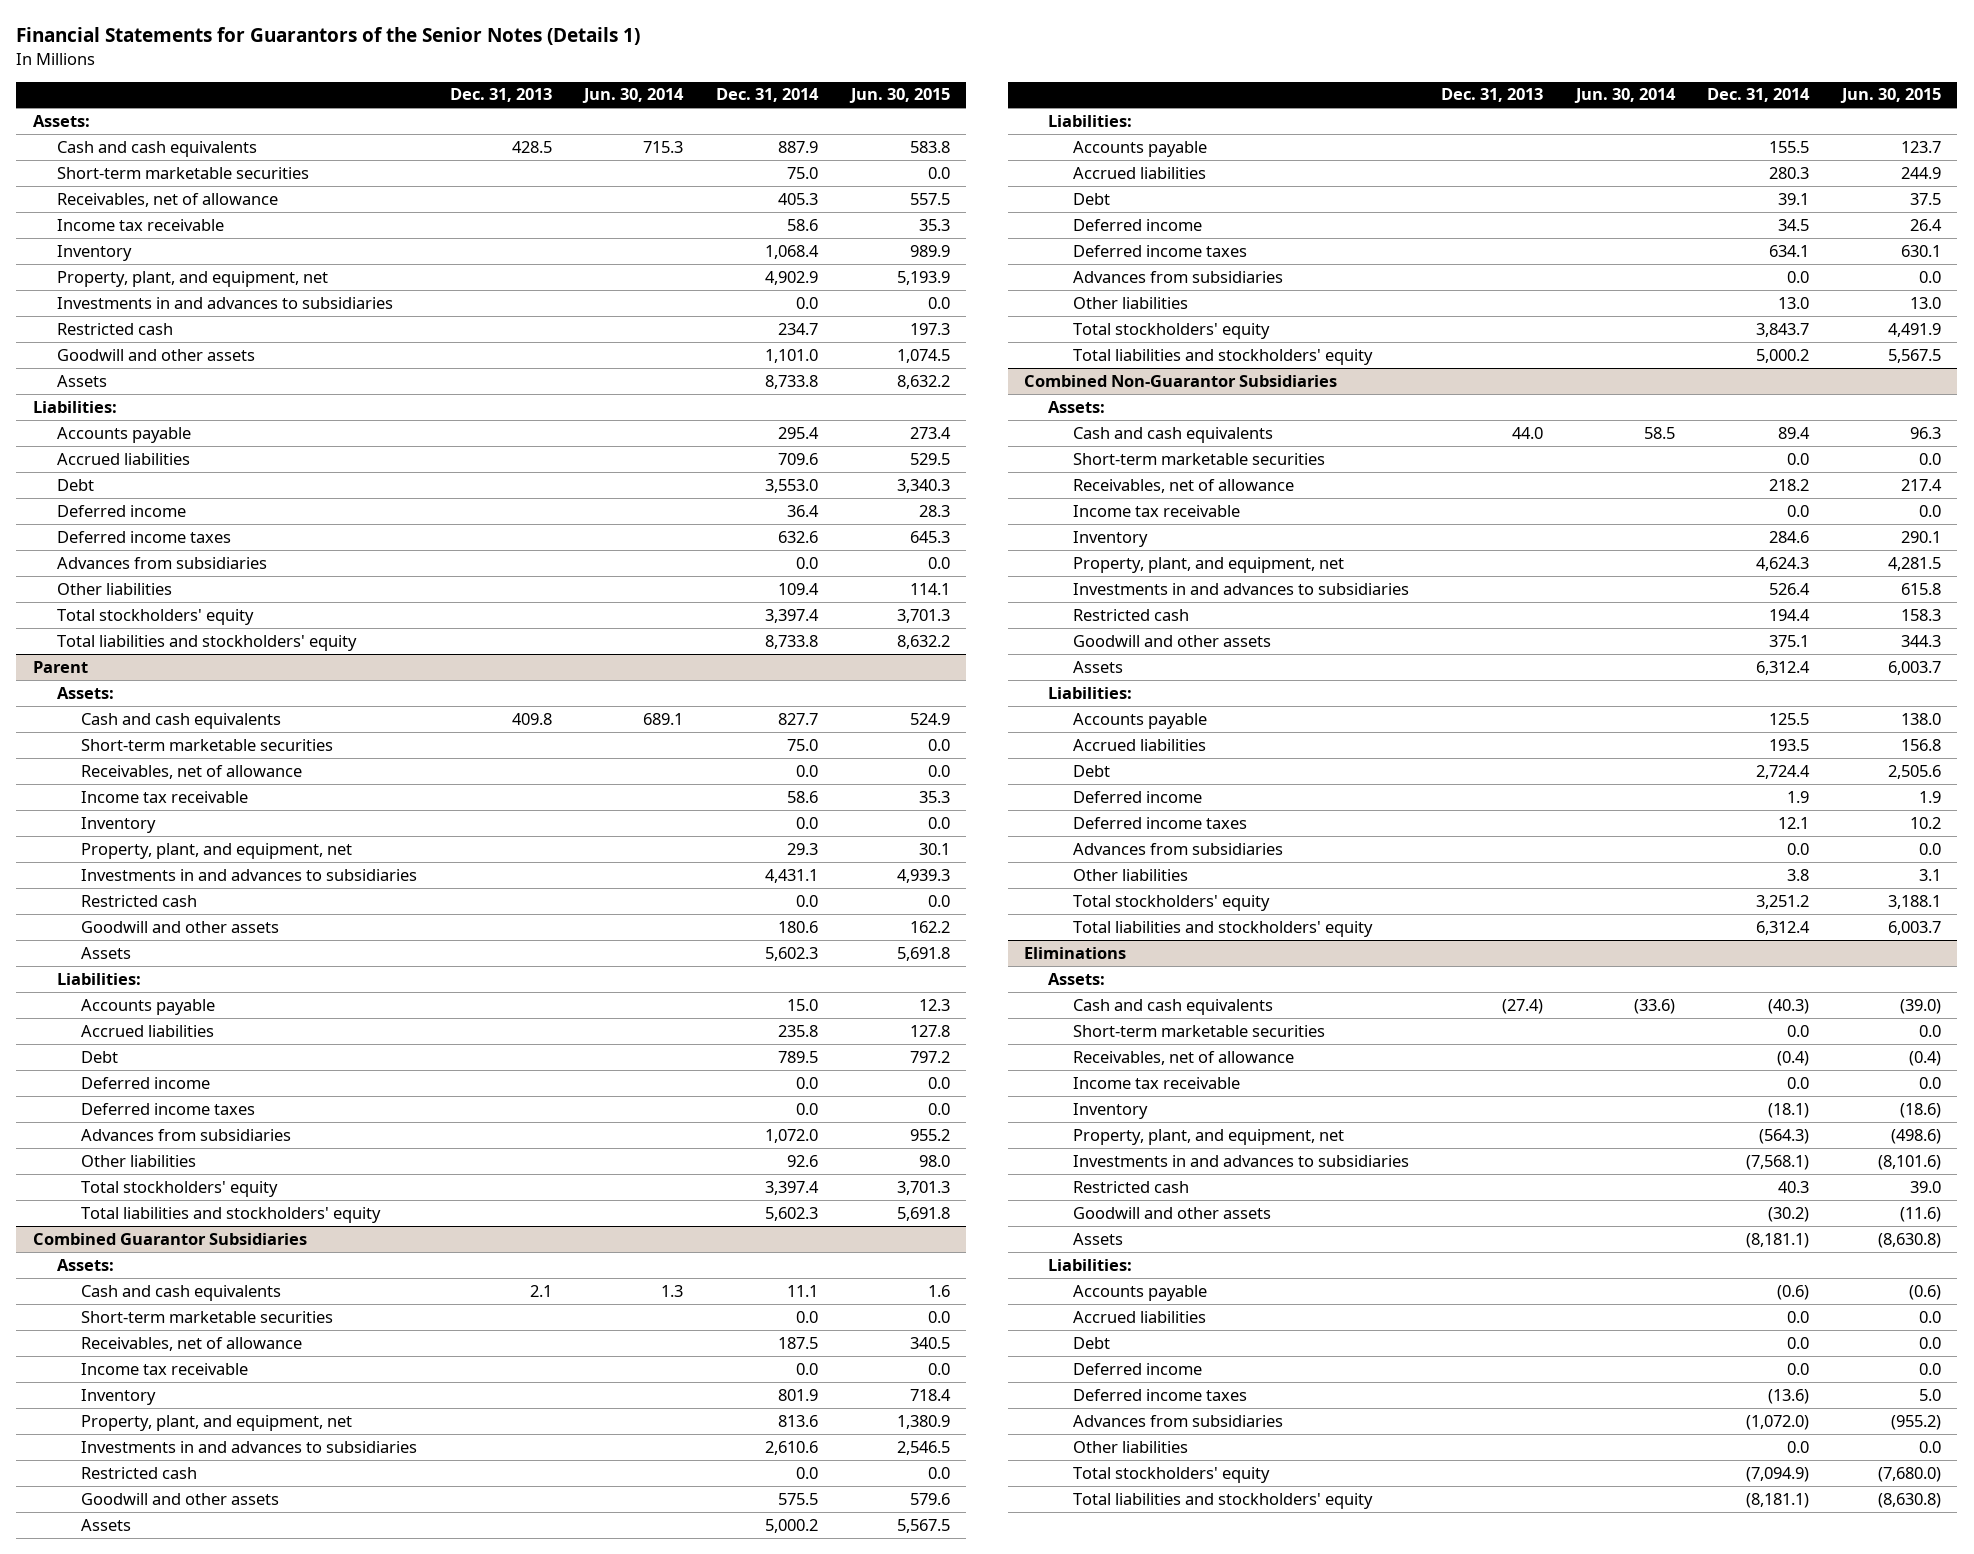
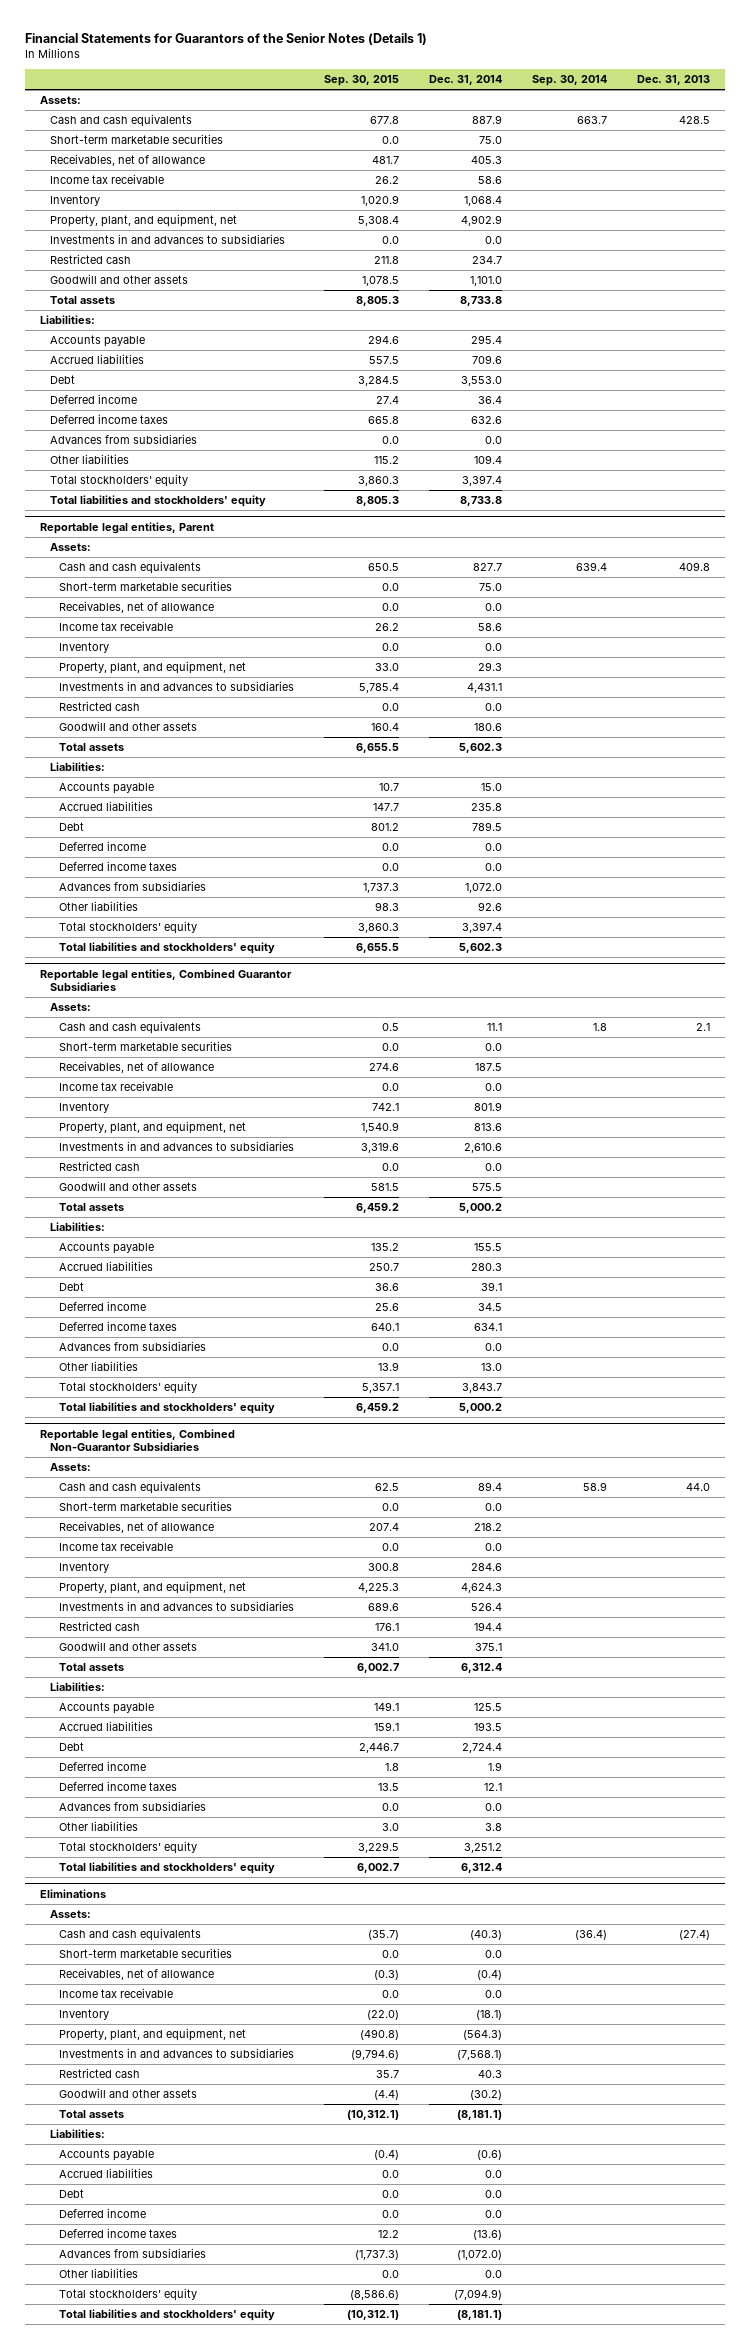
- | Dec. 31, 2013 | Jun. 30, 2014 | Dec. 31, 2014 | Jun. 30, 2015
+ | Sep. 30, 2015 | Dec. 31, 2014 | Sep. 30, 2014 | Dec. 31, 2013
- Assets | | | 8,733.8 | 8,632.2
+ Total assets | 8,805.3 | 8,733.8 | |
- Parent
+ Reportable legal entities, Parent
- Assets | | | 5,602.3 | 5,691.8
+ Total assets | 6,655.5 | 5,602.3 | |
- Combined Guarantor Subsidiaries
+ Reportable legal entities, Combined Guarantor Subsidiaries
- Assets | | | 5,000.2 | 5,567.5
+ Total assets | 6,459.2 | 5,000.2 | |
- Combined Non-Guarantor Subsidiaries
+ Reportable legal entities, Combined Non-Guarantor Subsidiaries
- Assets | | | 6,312.4 | 6,003.7
+ Total assets | 6,002.7 | 6,312.4 | |
@ Eliminations
- Assets | | | (8,181.1) | (8,630.8)
+ Total assets | (10,312.1) | (8,181.1) | |

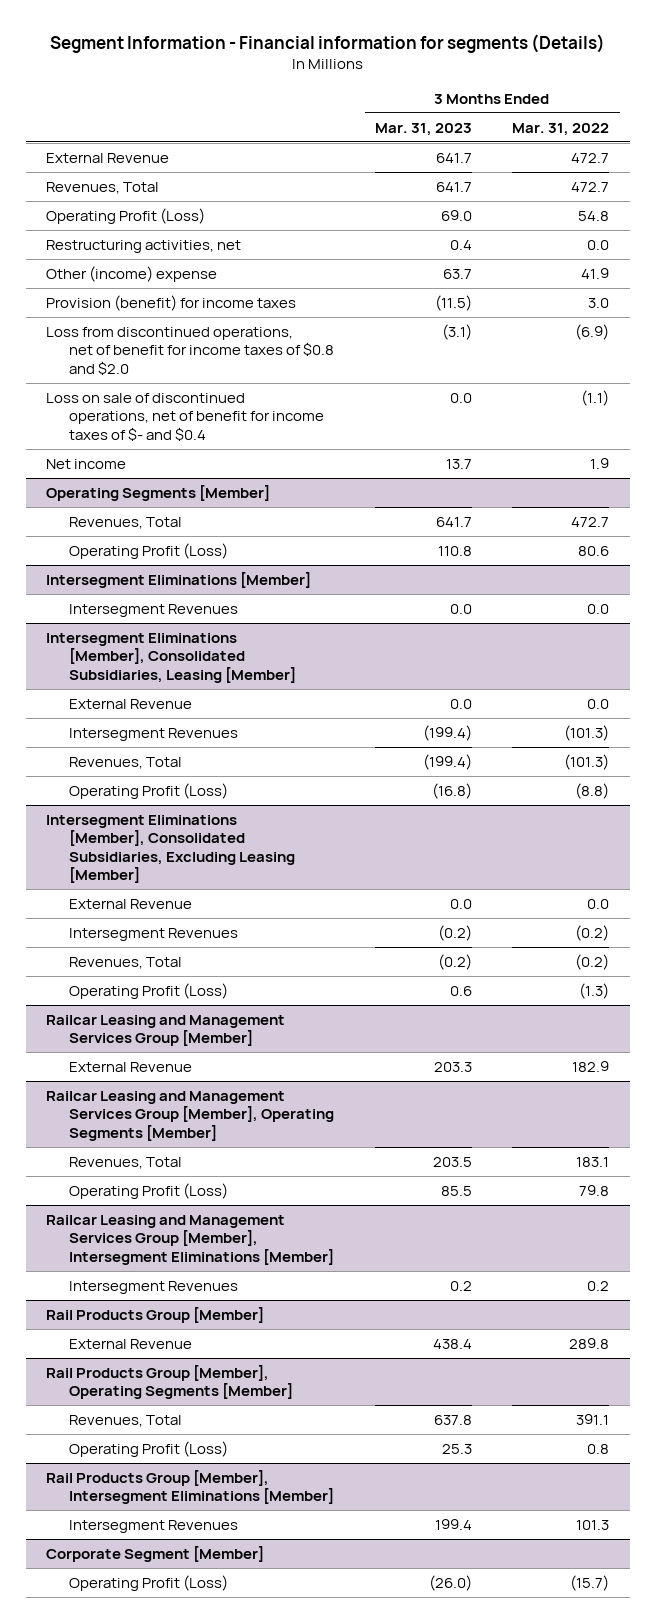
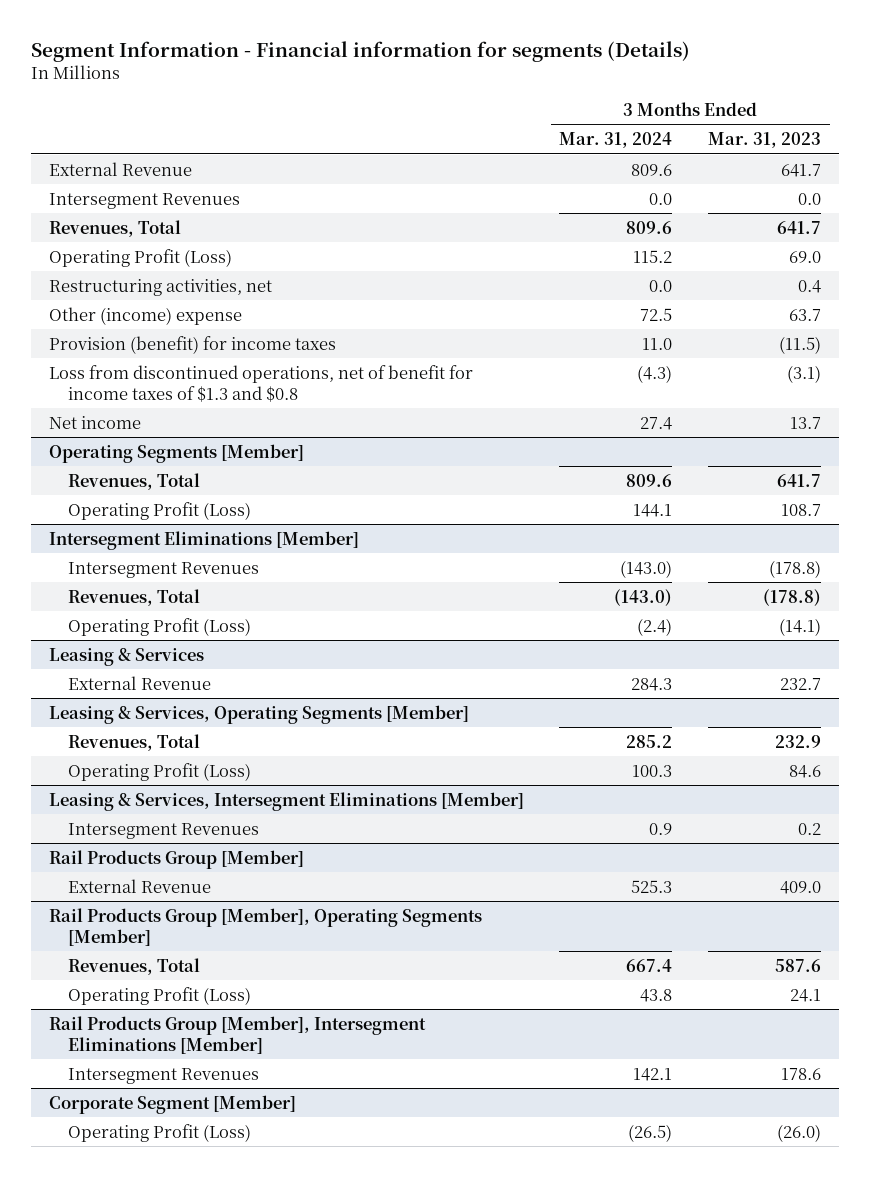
- | 3 Months Ended Mar. 31, 2023 | 3 Months Ended Mar. 31, 2022
+ | 3 Months Ended Mar. 31, 2024 | 3 Months Ended Mar. 31, 2023
+ Intersegment Revenues | 0.0 | 0.0
- Loss from discontinued operations, net of benefit for income taxes of $0.8 and $2.0 | (3.1) | (6.9)
- Loss on sale of discontinued operations, net of benefit for income taxes of $- and $0.4 | 0.0 | (1.1)
+ Loss from discontinued operations, net of benefit for income taxes of $1.3 and $0.8 | (4.3) | (3.1)
@ Operating Segments [Member]
- Operating Profit (Loss) | 110.8 | 80.6
+ Operating Profit (Loss) | 144.1 | 108.7
@ Intersegment Eliminations [Member]
- Intersegment Revenues | 0.0 | 0.0
- Intersegment Eliminations [Member], Consolidated Subsidiaries, Leasing [Member]
- External Revenue | 0.0 | 0.0
- Intersegment Revenues | (199.4) | (101.3)
- Revenues, Total | (199.4) | (101.3)
- Operating Profit (Loss) | (16.8) | (8.8)
- Intersegment Eliminations [Member], Consolidated Subsidiaries, Excluding Leasing [Member]
- External Revenue | 0.0 | 0.0
- Intersegment Revenues | (0.2) | (0.2)
- Revenues, Total | (0.2) | (0.2)
- Operating Profit (Loss) | 0.6 | (1.3)
- Railcar Leasing and Management Services Group [Member]
- External Revenue | 203.3 | 182.9
- Railcar Leasing and Management Services Group [Member], Operating Segments [Member]
- Revenues, Total | 203.5 | 183.1
- Operating Profit (Loss) | 85.5 | 79.8
- Railcar Leasing and Management Services Group [Member], Intersegment Eliminations [Member]
@ Intersegment Eliminations [Member]
+ Intersegment Revenues | (143.0) | (178.8)
+ Revenues, Total | (143.0) | (178.8)
+ Operating Profit (Loss) | (2.4) | (14.1)
+ Leasing & Services
+ External Revenue | 284.3 | 232.7
+ Leasing & Services, Operating Segments [Member]
+ Revenues, Total | 285.2 | 232.9
+ Operating Profit (Loss) | 100.3 | 84.6
+ Leasing & Services, Intersegment Eliminations [Member]
@ Rail Products Group [Member]
- External Revenue | 438.4 | 289.8
+ External Revenue | 525.3 | 409.0
@ Rail Products Group [Member], Operating Segments [Member]
- Revenues, Total | 637.8 | 391.1
- Operating Profit (Loss) | 25.3 | 0.8
+ Revenues, Total | 667.4 | 587.6
+ Operating Profit (Loss) | 43.8 | 24.1
@ Rail Products Group [Member], Intersegment Eliminations [Member]
- Intersegment Revenues | 199.4 | 101.3
+ Intersegment Revenues | 142.1 | 178.6

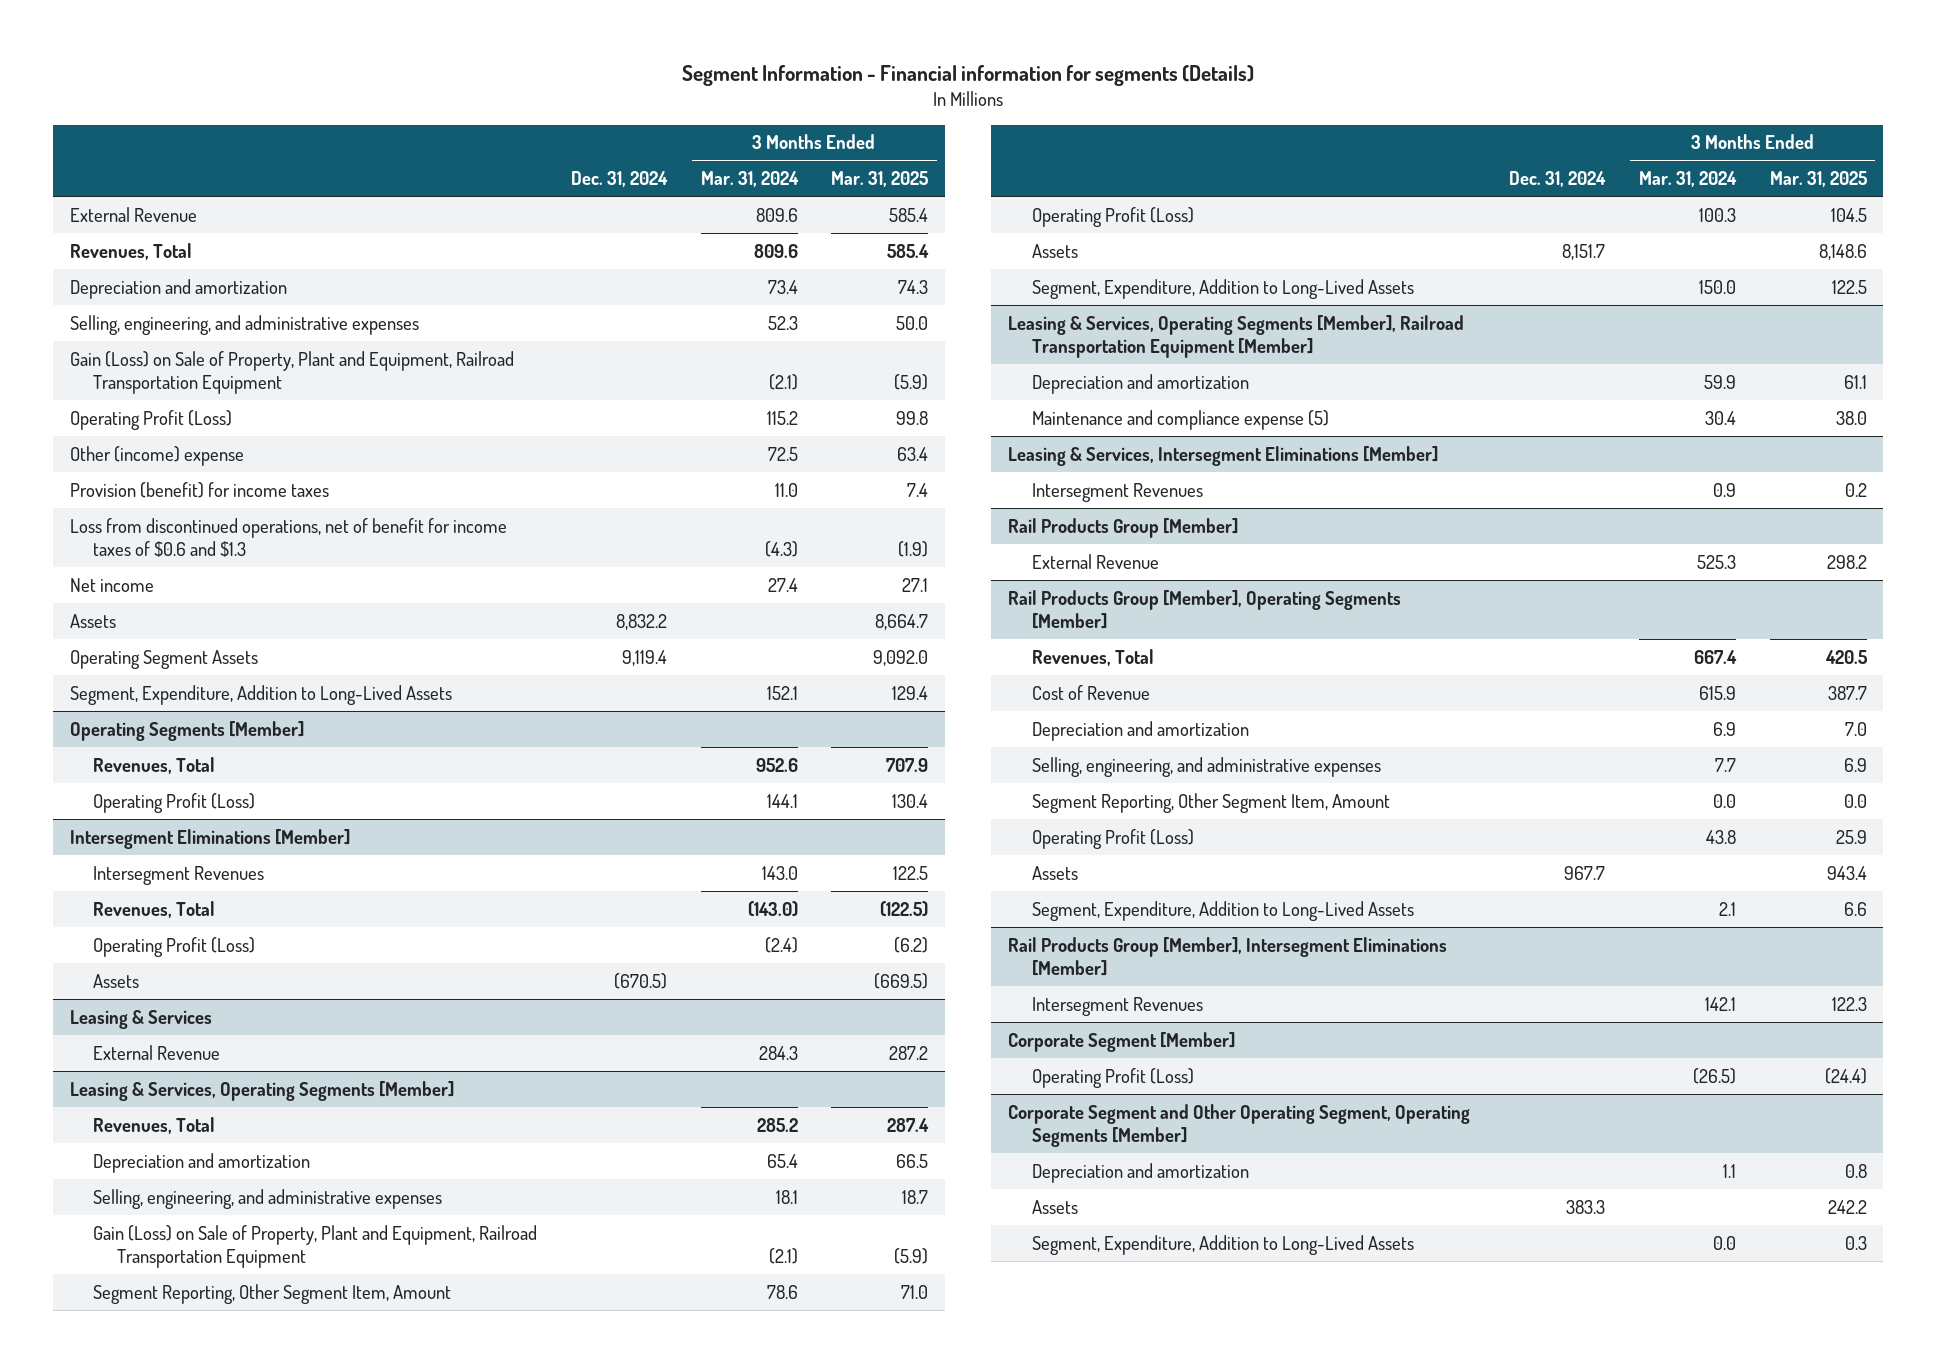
- | 3 Months Ended Mar. 31, 2024 | 3 Months Ended Mar. 31, 2023
+ | Dec. 31, 2024 | 3 Months Ended Mar. 31, 2024 | 3 Months Ended Mar. 31, 2025
- Intersegment Revenues | 0.0 | 0.0
+ Depreciation and amortization | | 73.4 | 74.3
+ Selling, engineering, and administrative expenses | | 52.3 | 50.0
+ Gain (Loss) on Sale of Property, Plant and Equipment, Railroad Transportation Equipment | | (2.1) | (5.9)
- Restructuring activities, net | 0.0 | 0.4
- Loss from discontinued operations, net of benefit for income taxes of $1.3 and $0.8 | (4.3) | (3.1)
+ Loss from discontinued operations, net of benefit for income taxes of $0.6 and $1.3 | | (4.3) | (1.9)
+ Assets | 8,832.2 | | 8,664.7
+ Operating Segment Assets | 9,119.4 | | 9,092.0
+ Segment, Expenditure, Addition to Long-Lived Assets | | 152.1 | 129.4
@ Operating Segments [Member]
- Revenues, Total | 809.6 | 641.7
+ Revenues, Total | | 952.6 | 707.9
@ Intersegment Eliminations [Member]
- Intersegment Revenues | (143.0) | (178.8)
+ Intersegment Revenues | | 143.0 | 122.5
+ Assets | (670.5) | | (669.5)
@ Leasing & Services, Operating Segments [Member]
+ Depreciation and amortization | | 65.4 | 66.5
+ Selling, engineering, and administrative expenses | | 18.1 | 18.7
+ Gain (Loss) on Sale of Property, Plant and Equipment, Railroad Transportation Equipment | | (2.1) | (5.9)
+ Segment Reporting, Other Segment Item, Amount | | 78.6 | 71.0
+ Assets | 8,151.7 | | 8,148.6
+ Segment, Expenditure, Addition to Long-Lived Assets | | 150.0 | 122.5
+ Leasing & Services, Operating Segments [Member], Railroad Transportation Equipment [Member]
+ Depreciation and amortization | | 59.9 | 61.1
+ Maintenance and compliance expense (5) | | 30.4 | 38.0
@ Rail Products Group [Member], Operating Segments [Member]
+ Cost of Revenue | | 615.9 | 387.7
+ Depreciation and amortization | | 6.9 | 7.0
+ Selling, engineering, and administrative expenses | | 7.7 | 6.9
+ Segment Reporting, Other Segment Item, Amount | | 0.0 | 0.0
+ Assets | 967.7 | | 943.4
+ Segment, Expenditure, Addition to Long-Lived Assets | | 2.1 | 6.6
+ Corporate Segment and Other Operating Segment, Operating Segments [Member]
+ Depreciation and amortization | | 1.1 | 0.8
+ Assets | 383.3 | | 242.2
+ Segment, Expenditure, Addition to Long-Lived Assets | | 0.0 | 0.3

